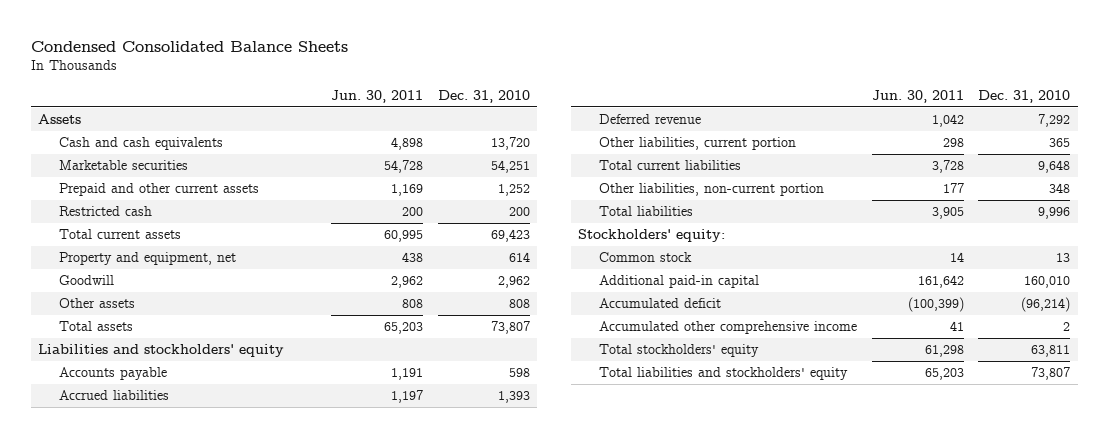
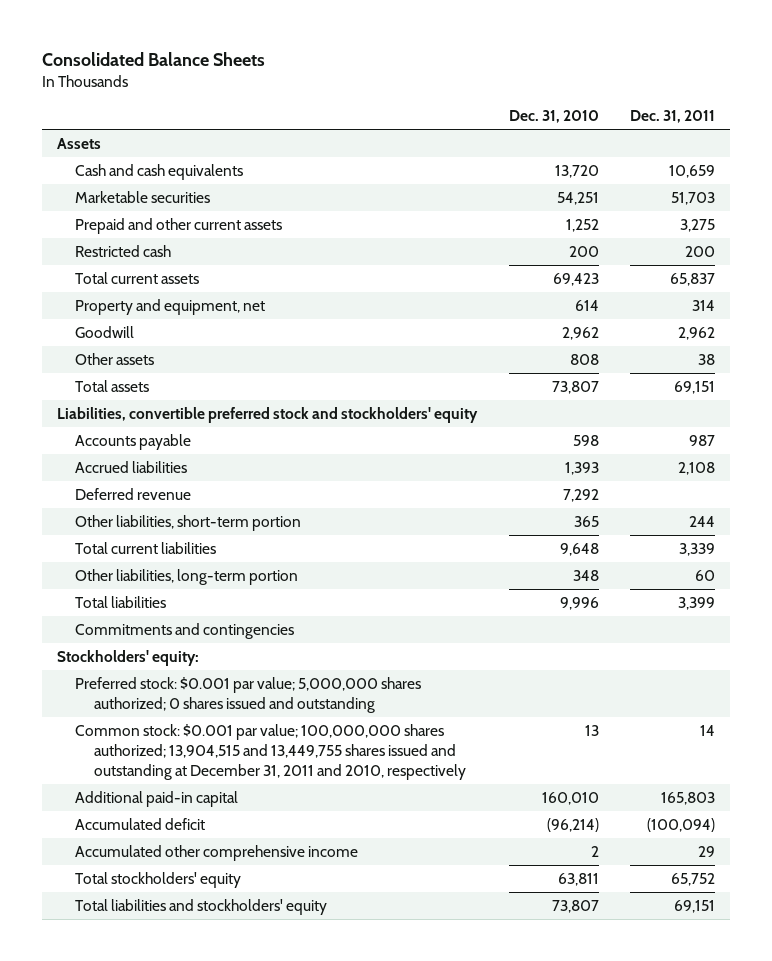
- Condensed Consolidated Balance Sheets
+ Consolidated Balance Sheets
- | Jun. 30, 2011 | Dec. 31, 2010
+ | Dec. 31, 2010 | Dec. 31, 2011
- Liabilities and stockholders' equity
+ Liabilities, convertible preferred stock and stockholders' equity
- Other liabilities, current portion | 298 | 365
+ Other liabilities, short-term portion | 365 | 244
- Other liabilities, non-current portion | 177 | 348
+ Other liabilities, long-term portion | 348 | 60
+ Commitments and contingencies
- Common stock | 14 | 13
+ Preferred stock: $0.001 par value; 5,000,000 shares authorized; 0 shares issued and outstanding
+ Common stock: $0.001 par value; 100,000,000 shares authorized; 13,904,515 and 13,449,755 shares issued and outstanding at December 31, 2011 and 2010, respectively | 13 | 14

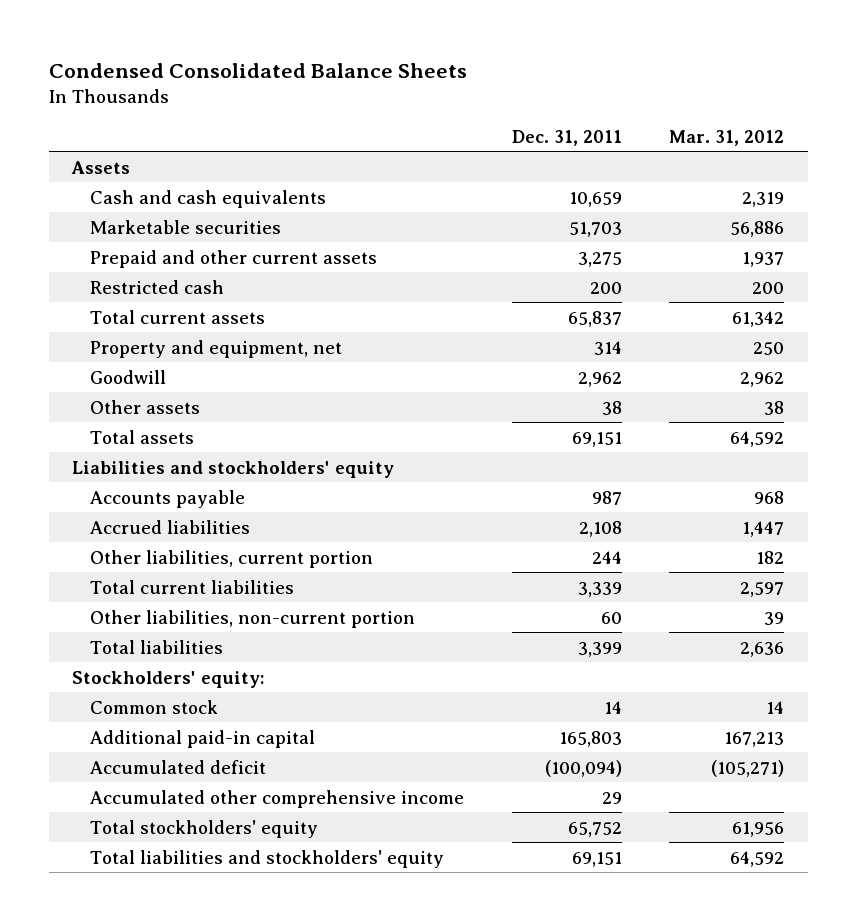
- Consolidated Balance Sheets
+ Condensed Consolidated Balance Sheets
- | Dec. 31, 2010 | Dec. 31, 2011
+ | Dec. 31, 2011 | Mar. 31, 2012
- Liabilities, convertible preferred stock and stockholders' equity
+ Liabilities and stockholders' equity
- Deferred revenue | 7,292 |
- Other liabilities, short-term portion | 365 | 244
+ Other liabilities, current portion | 244 | 182
- Other liabilities, long-term portion | 348 | 60
+ Other liabilities, non-current portion | 60 | 39
- Commitments and contingencies
- Preferred stock: $0.001 par value; 5,000,000 shares authorized; 0 shares issued and outstanding
- Common stock: $0.001 par value; 100,000,000 shares authorized; 13,904,515 and 13,449,755 shares issued and outstanding at December 31, 2011 and 2010, respectively | 13 | 14
+ Common stock | 14 | 14

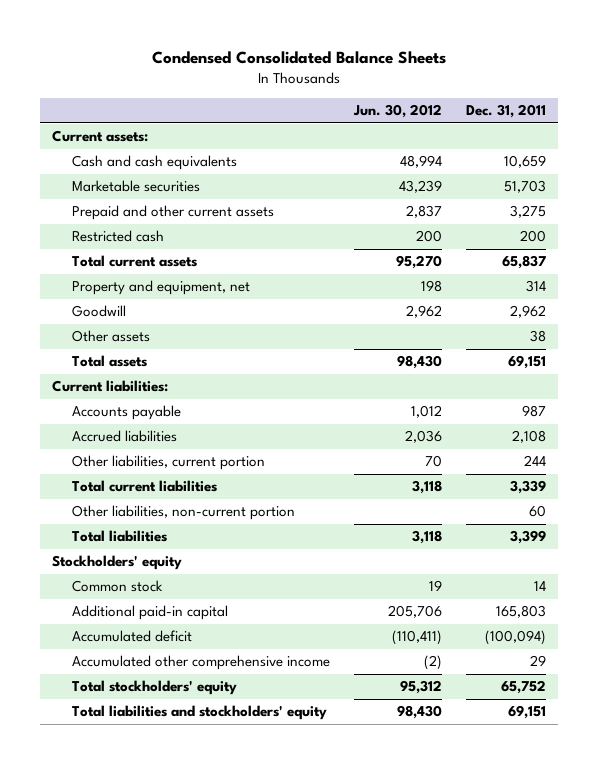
- | Dec. 31, 2011 | Mar. 31, 2012
+ | Jun. 30, 2012 | Dec. 31, 2011
- Assets
+ Current assets:
- Liabilities and stockholders' equity
+ Current liabilities:
- Stockholders' equity:
+ Stockholders' equity

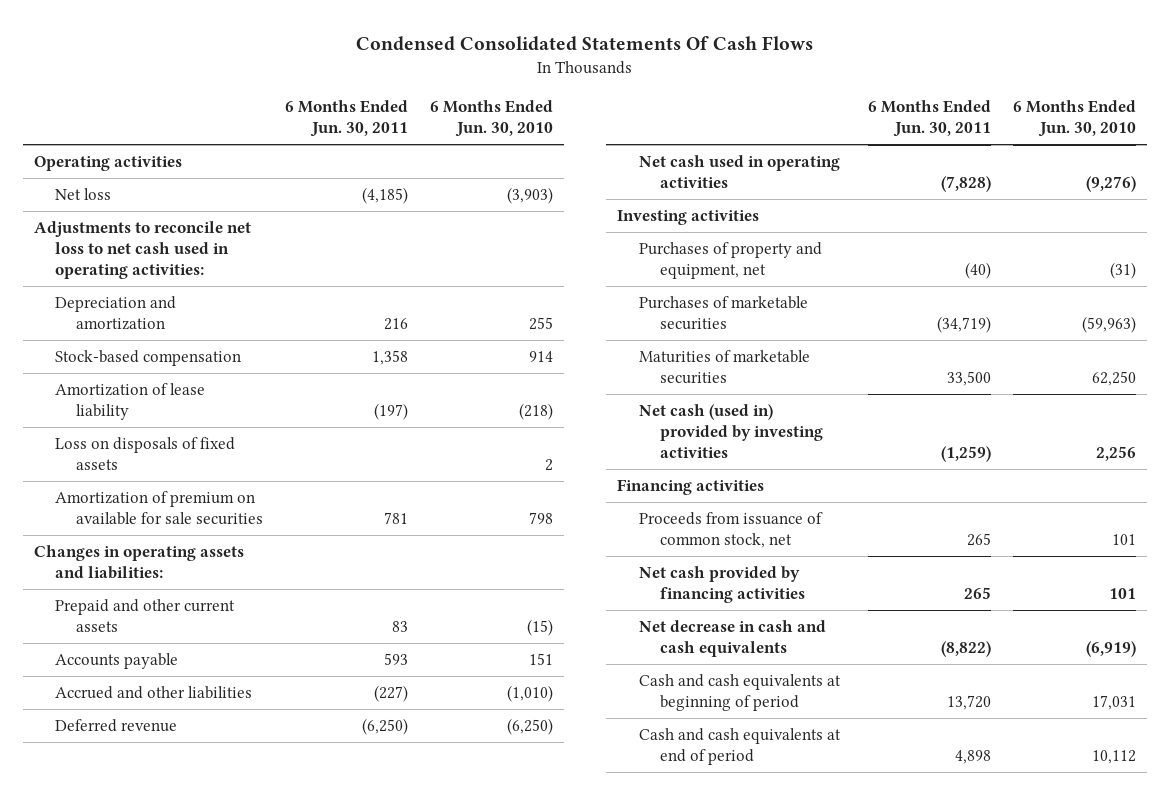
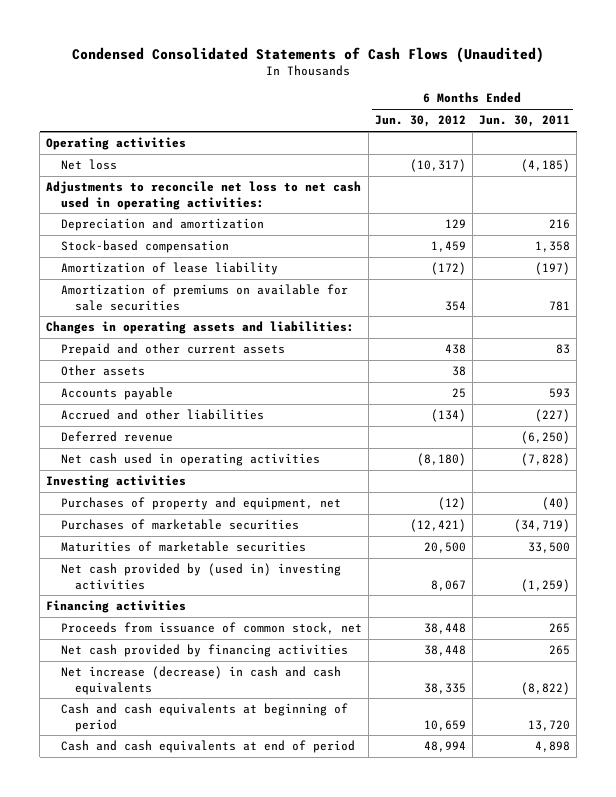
- Condensed Consolidated Statements Of Cash Flows
+ Condensed Consolidated Statements of Cash Flows (Unaudited)
- | 6 Months Ended Jun. 30, 2011 | 6 Months Ended Jun. 30, 2010
+ | 6 Months Ended Jun. 30, 2012 | 6 Months Ended Jun. 30, 2011
- Loss on disposals of fixed assets | | 2
- Amortization of premium on available for sale securities | 781 | 798
+ Amortization of premiums on available for sale securities | 354 | 781
+ Other assets | 38 |
- Net cash (used in) provided by investing activities | (1,259) | 2,256
+ Net cash provided by (used in) investing activities | 8,067 | (1,259)
- Net decrease in cash and cash equivalents | (8,822) | (6,919)
+ Net increase (decrease) in cash and cash equivalents | 38,335 | (8,822)

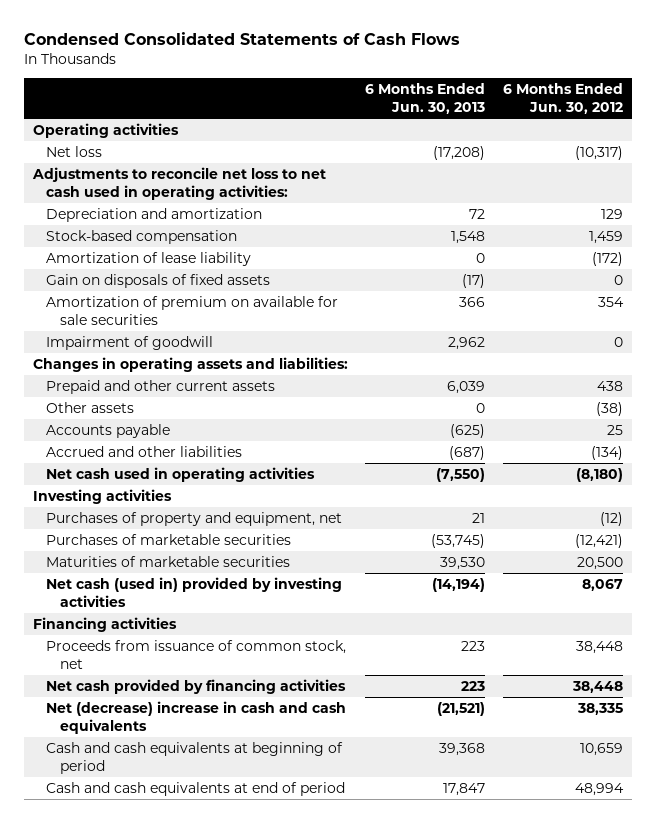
- Condensed Consolidated Statements of Cash Flows (Unaudited)
+ Condensed Consolidated Statements of Cash Flows
- | 6 Months Ended Jun. 30, 2012 | 6 Months Ended Jun. 30, 2011
+ | 6 Months Ended Jun. 30, 2013 | 6 Months Ended Jun. 30, 2012
- Amortization of premiums on available for sale securities | 354 | 781
+ Gain on disposals of fixed assets | (17) | 0
+ Amortization of premium on available for sale securities | 366 | 354
+ Impairment of goodwill | 2,962 | 0
- Other assets | 38 |
+ Other assets | 0 | (38)
- Deferred revenue | | (6,250)
- Net cash provided by (used in) investing activities | 8,067 | (1,259)
+ Net cash (used in) provided by investing activities | (14,194) | 8,067
- Net increase (decrease) in cash and cash equivalents | 38,335 | (8,822)
+ Net (decrease) increase in cash and cash equivalents | (21,521) | 38,335

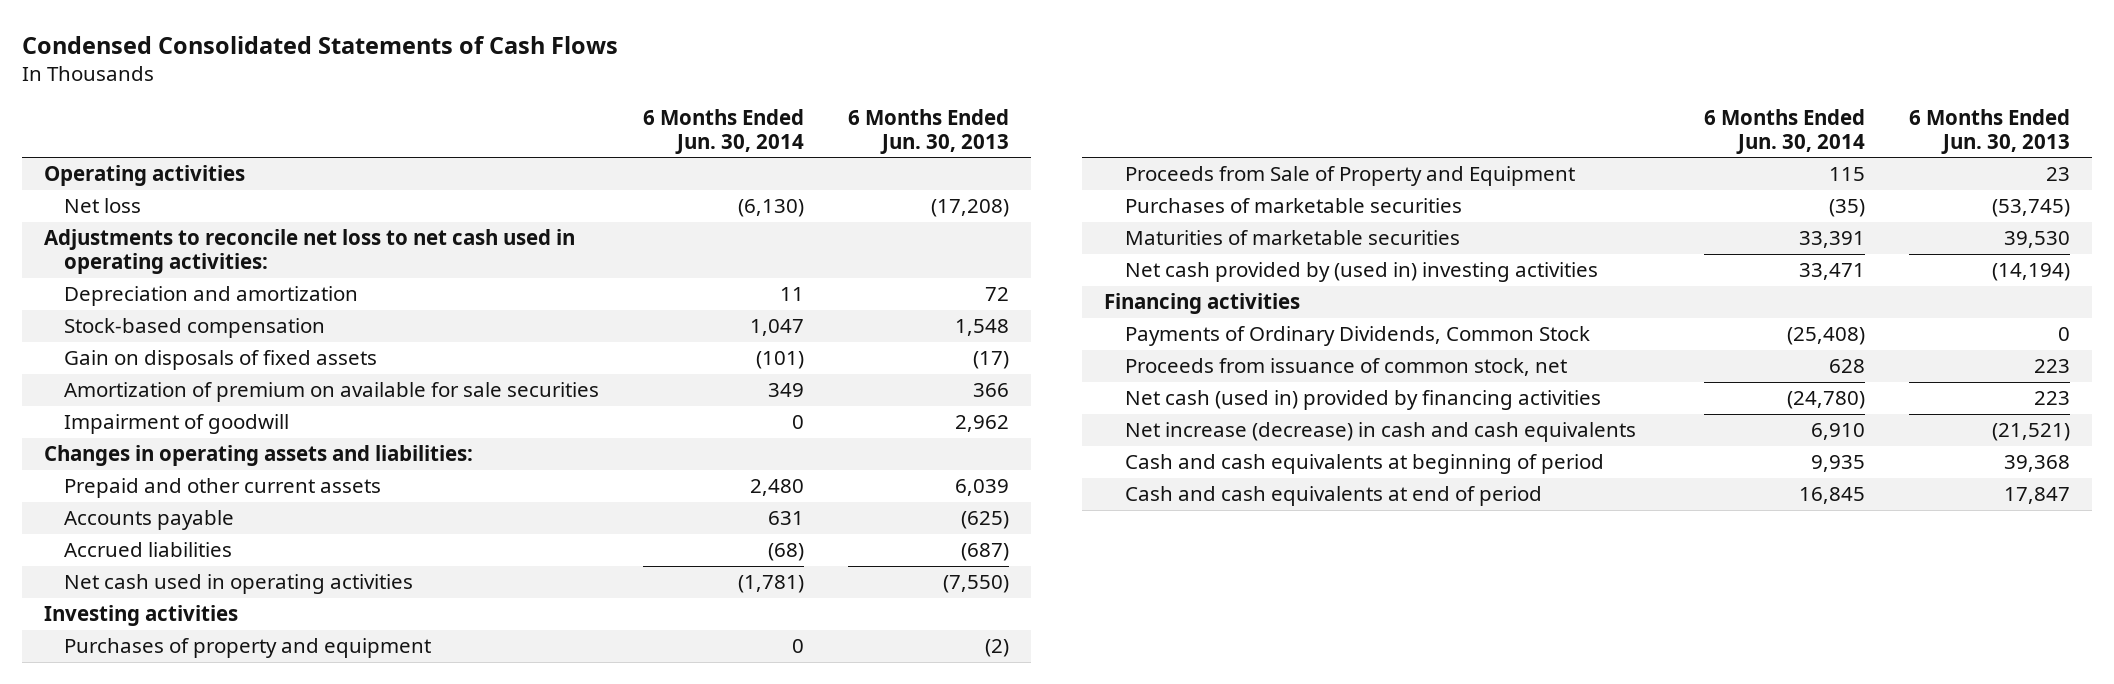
- | 6 Months Ended Jun. 30, 2013 | 6 Months Ended Jun. 30, 2012
+ | 6 Months Ended Jun. 30, 2014 | 6 Months Ended Jun. 30, 2013
- Amortization of lease liability | 0 | (172)
- Other assets | 0 | (38)
- Accrued and other liabilities | (687) | (134)
+ Accrued liabilities | (68) | (687)
- Purchases of property and equipment, net | 21 | (12)
+ Purchases of property and equipment | 0 | (2)
+ Proceeds from Sale of Property and Equipment | 115 | 23
- Net cash (used in) provided by investing activities | (14,194) | 8,067
+ Net cash provided by (used in) investing activities | 33,471 | (14,194)
+ Payments of Ordinary Dividends, Common Stock | (25,408) | 0
- Net cash provided by financing activities | 223 | 38,448
- Net (decrease) increase in cash and cash equivalents | (21,521) | 38,335
+ Net cash (used in) provided by financing activities | (24,780) | 223
+ Net increase (decrease) in cash and cash equivalents | 6,910 | (21,521)

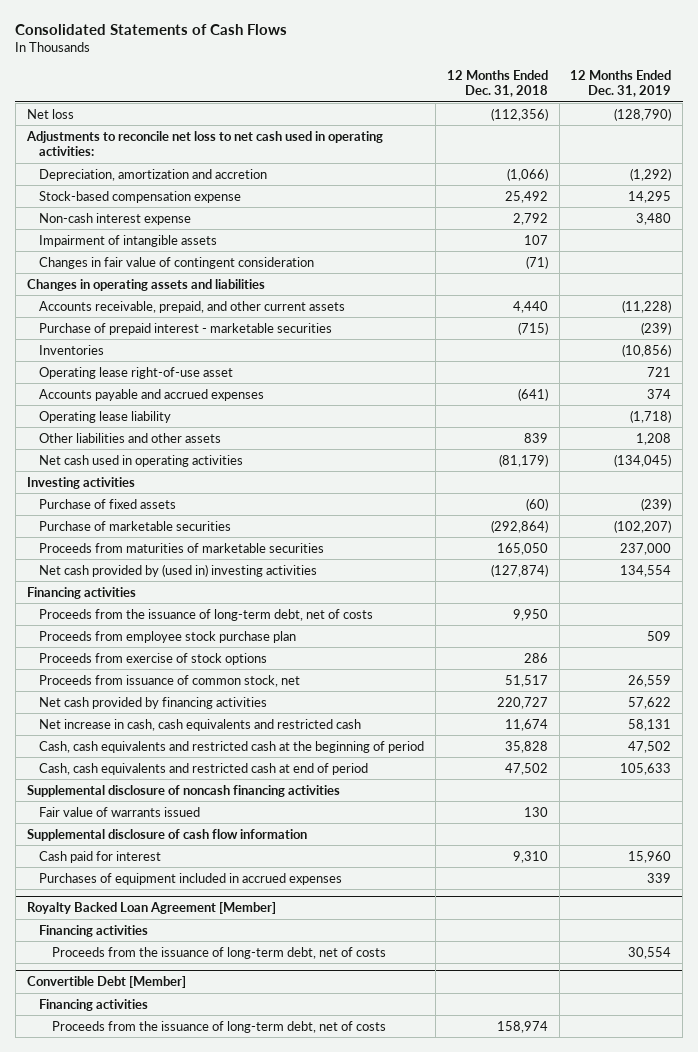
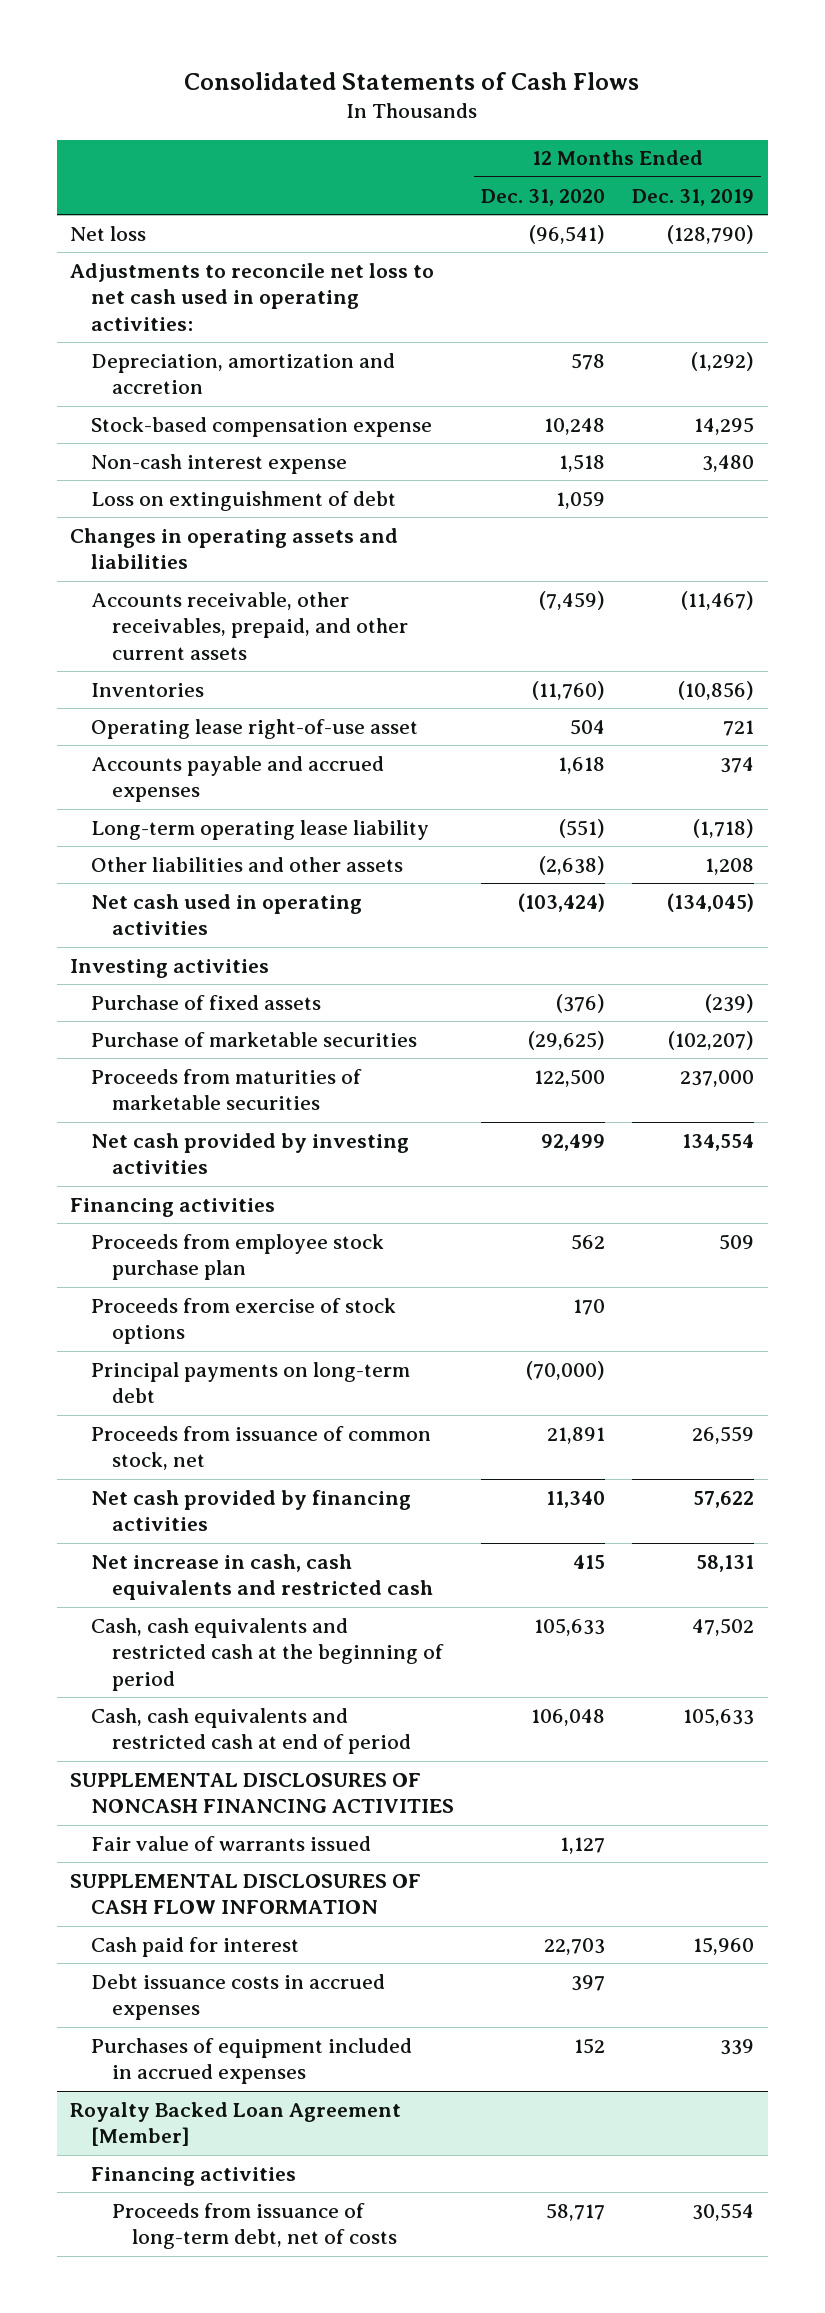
- | 12 Months Ended Dec. 31, 2018 | 12 Months Ended Dec. 31, 2019
+ | 12 Months Ended Dec. 31, 2020 | 12 Months Ended Dec. 31, 2019
- Impairment of intangible assets | 107 |
- Changes in fair value of contingent consideration | (71) |
+ Loss on extinguishment of debt | 1,059 |
- Accounts receivable, prepaid, and other current assets | 4,440 | (11,228)
- Purchase of prepaid interest - marketable securities | (715) | (239)
+ Accounts receivable, other receivables, prepaid, and other current assets | (7,459) | (11,467)
- Operating lease liability | | (1,718)
+ Long-term operating lease liability | (551) | (1,718)
- Net cash provided by (used in) investing activities | (127,874) | 134,554
+ Net cash provided by investing activities | 92,499 | 134,554
- Proceeds from the issuance of long-term debt, net of costs | 9,950 |
+ Principal payments on long-term debt | (70,000) |
- Supplemental disclosure of noncash financing activities
+ SUPPLEMENTAL DISCLOSURES OF NONCASH FINANCING ACTIVITIES
- Supplemental disclosure of cash flow information
+ SUPPLEMENTAL DISCLOSURES OF CASH FLOW INFORMATION
+ Debt issuance costs in accrued expenses | 397 |
@ Royalty Backed Loan Agreement [Member]
- Proceeds from the issuance of long-term debt, net of costs | | 30,554
- Convertible Debt [Member]
- Financing activities
- Proceeds from the issuance of long-term debt, net of costs | 158,974 |
@ Royalty Backed Loan Agreement [Member]
+ Proceeds from issuance of long-term debt, net of costs | 58,717 | 30,554

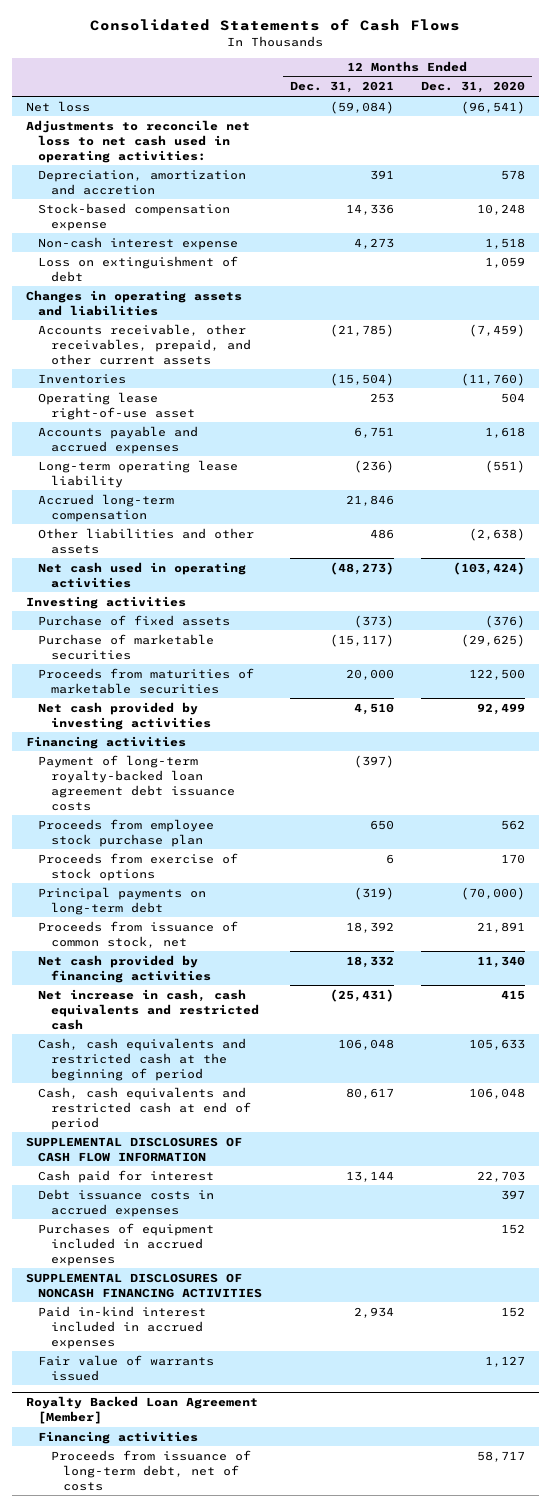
- | 12 Months Ended Dec. 31, 2020 | 12 Months Ended Dec. 31, 2019
+ | 12 Months Ended Dec. 31, 2021 | 12 Months Ended Dec. 31, 2020
+ Accrued long-term compensation | 21,846 |
+ Payment of long-term royalty-backed loan agreement debt issuance costs | (397) |
moved down: SUPPLEMENTAL DISCLOSURES OF NONCASH FINANCING ACTIVITIES
+ Paid in-kind interest included in accrued expenses | 2,934 | 152
moved down: Fair value of warrants issued | | 1,127

